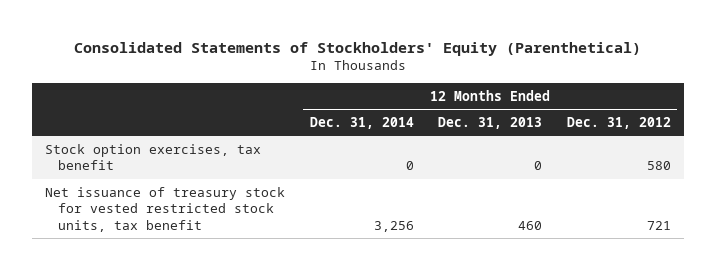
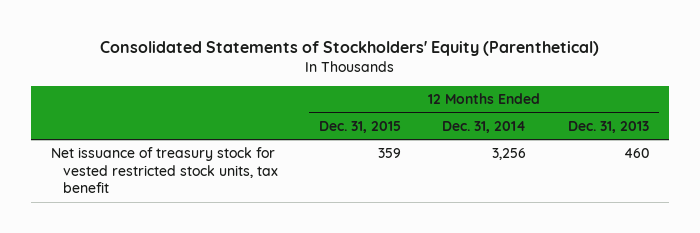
- | 12 Months Ended Dec. 31, 2014 | 12 Months Ended Dec. 31, 2013 | 12 Months Ended Dec. 31, 2012
+ | 12 Months Ended Dec. 31, 2015 | 12 Months Ended Dec. 31, 2014 | 12 Months Ended Dec. 31, 2013
- Stock option exercises, tax benefit | 0 | 0 | 580

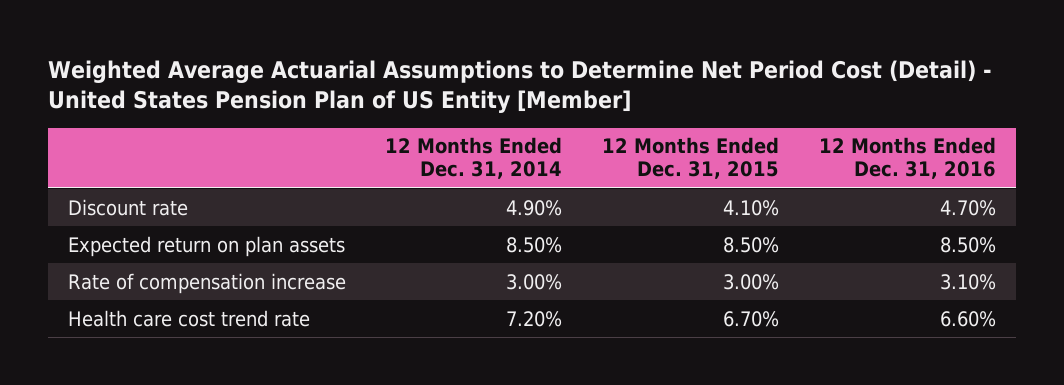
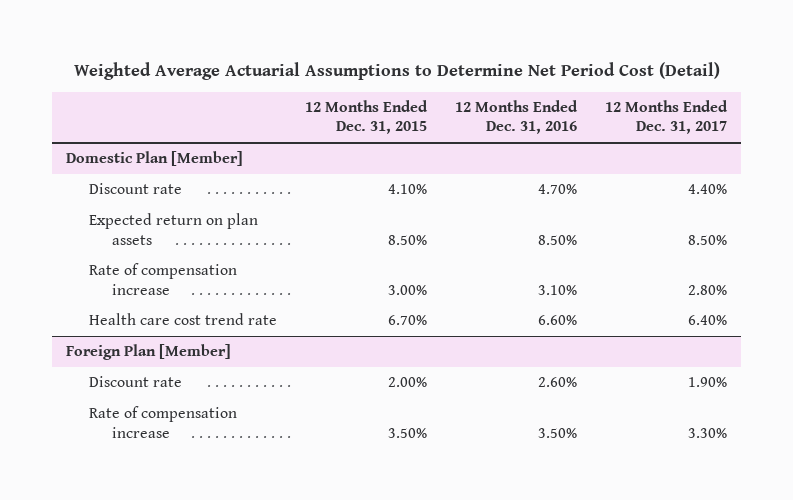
- Weighted Average Actuarial Assumptions to Determine Net Period Cost (Detail) - United States Pension Plan of US Entity [Member]
+ Weighted Average Actuarial Assumptions to Determine Net Period Cost (Detail)
- | 12 Months Ended Dec. 31, 2014 | 12 Months Ended Dec. 31, 2015 | 12 Months Ended Dec. 31, 2016
+ | 12 Months Ended Dec. 31, 2015 | 12 Months Ended Dec. 31, 2016 | 12 Months Ended Dec. 31, 2017
+ Domestic Plan [Member]
+ Foreign Plan [Member]
+ Discount rate | 2.00% | 2.60% | 1.90%
+ Rate of compensation increase | 3.50% | 3.50% | 3.30%

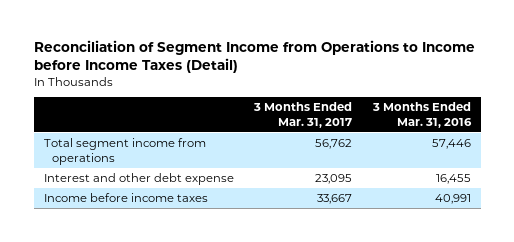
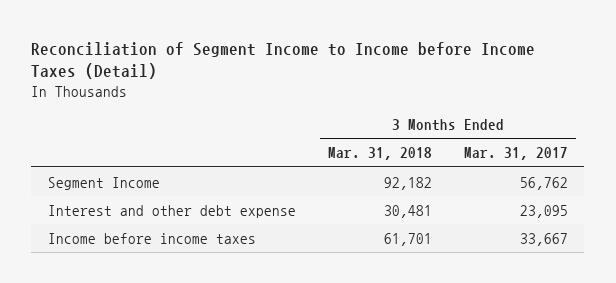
- Reconciliation of Segment Income from Operations to Income before Income Taxes (Detail)
+ Reconciliation of Segment Income to Income before Income Taxes (Detail)
- | 3 Months Ended Mar. 31, 2017 | 3 Months Ended Mar. 31, 2016
+ | 3 Months Ended Mar. 31, 2018 | 3 Months Ended Mar. 31, 2017
- Total segment income from operations | 56,762 | 57,446
+ Segment Income | 92,182 | 56,762

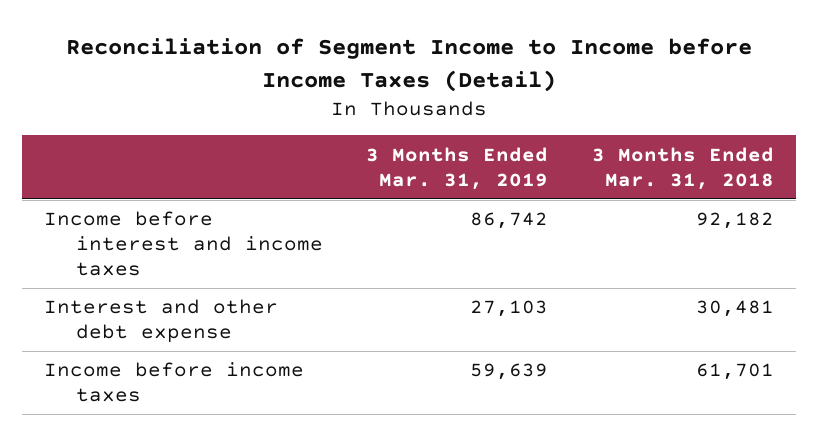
- | 3 Months Ended Mar. 31, 2018 | 3 Months Ended Mar. 31, 2017
+ | 3 Months Ended Mar. 31, 2019 | 3 Months Ended Mar. 31, 2018
- Segment Income | 92,182 | 56,762
+ Income before interest and income taxes | 86,742 | 92,182

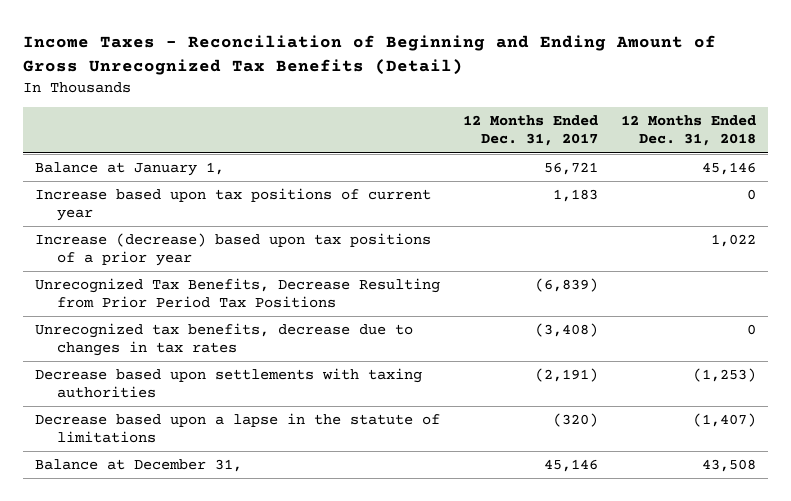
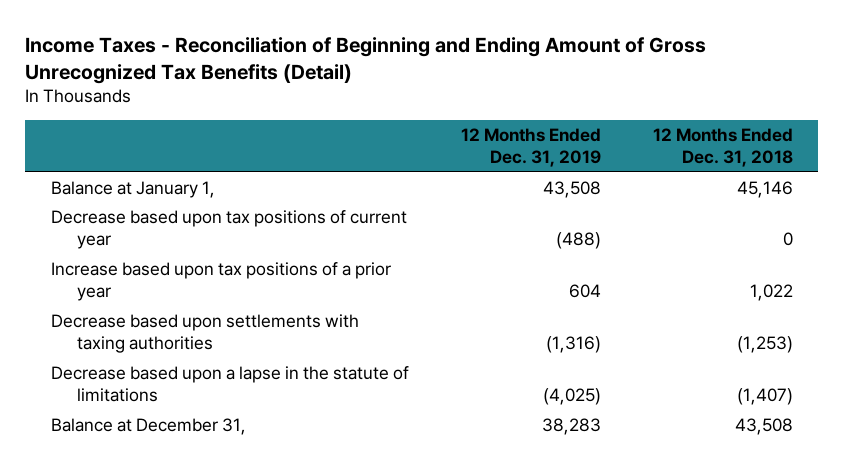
- | 12 Months Ended Dec. 31, 2017 | 12 Months Ended Dec. 31, 2018
+ | 12 Months Ended Dec. 31, 2019 | 12 Months Ended Dec. 31, 2018
- Increase based upon tax positions of current year | 1,183 | 0
- Increase (decrease) based upon tax positions of a prior year | | 1,022
- Unrecognized Tax Benefits, Decrease Resulting from Prior Period Tax Positions | (6,839) |
- Unrecognized tax benefits, decrease due to changes in tax rates | (3,408) | 0
+ Decrease based upon tax positions of current year | (488) | 0
+ Increase based upon tax positions of a prior year | 604 | 1,022

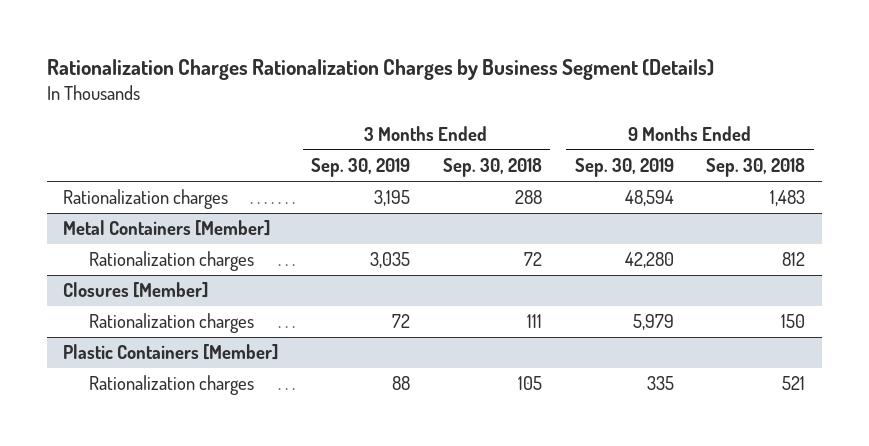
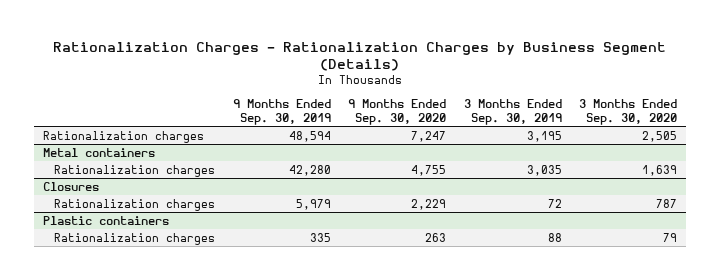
- Rationalization Charges Rationalization Charges by Business Segment (Details)
+ Rationalization Charges - Rationalization Charges by Business Segment (Details)
- | 3 Months Ended Sep. 30, 2019 | 3 Months Ended Sep. 30, 2018 | 9 Months Ended Sep. 30, 2019 | 9 Months Ended Sep. 30, 2018
+ | 9 Months Ended Sep. 30, 2019 | 9 Months Ended Sep. 30, 2020 | 3 Months Ended Sep. 30, 2019 | 3 Months Ended Sep. 30, 2020
- Metal Containers [Member]
+ Metal containers
- Closures [Member]
+ Closures
- Plastic Containers [Member]
+ Plastic containers

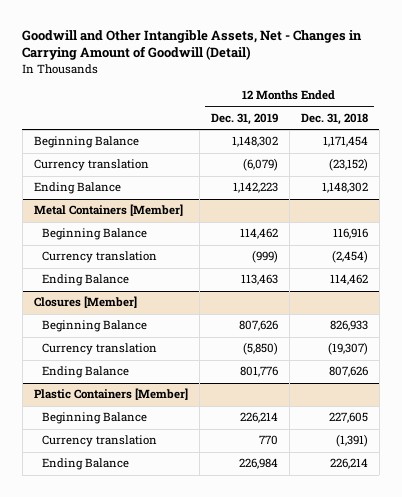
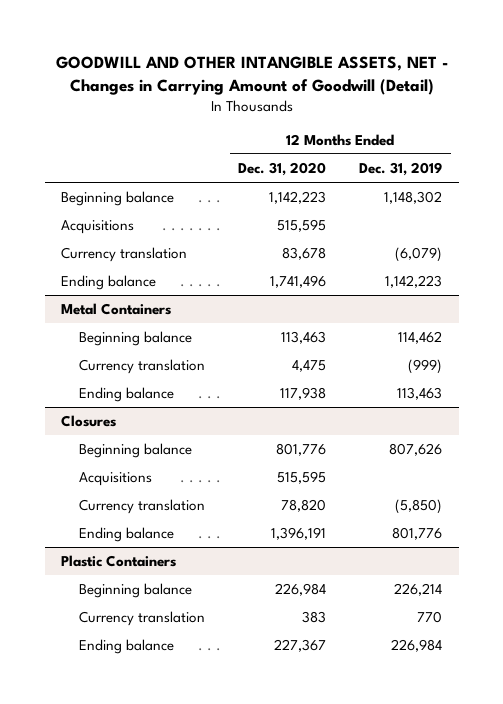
- Goodwill and Other Intangible Assets, Net - Changes in Carrying Amount of Goodwill (Detail)
+ GOODWILL AND OTHER INTANGIBLE ASSETS, NET - Changes in Carrying Amount of Goodwill (Detail)
- | 12 Months Ended Dec. 31, 2019 | 12 Months Ended Dec. 31, 2018
+ | 12 Months Ended Dec. 31, 2020 | 12 Months Ended Dec. 31, 2019
- Beginning Balance | 1,148,302 | 1,171,454
+ Beginning balance | 1,142,223 | 1,148,302
+ Acquisitions | 515,595 |
- Ending Balance | 1,142,223 | 1,148,302
- Metal Containers [Member]
- Beginning Balance | 114,462 | 116,916
+ Ending balance | 1,741,496 | 1,142,223
+ Metal Containers
+ Beginning balance | 113,463 | 114,462
- Ending Balance | 113,463 | 114,462
- Closures [Member]
- Beginning Balance | 807,626 | 826,933
+ Ending balance | 117,938 | 113,463
+ Closures
+ Beginning balance | 801,776 | 807,626
+ Acquisitions | 515,595 |
- Ending Balance | 801,776 | 807,626
- Plastic Containers [Member]
- Beginning Balance | 226,214 | 227,605
+ Ending balance | 1,396,191 | 801,776
+ Plastic Containers
+ Beginning balance | 226,984 | 226,214
- Ending Balance | 226,984 | 226,214
+ Ending balance | 227,367 | 226,984

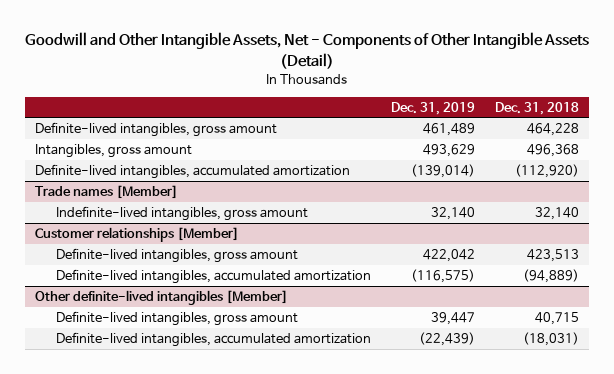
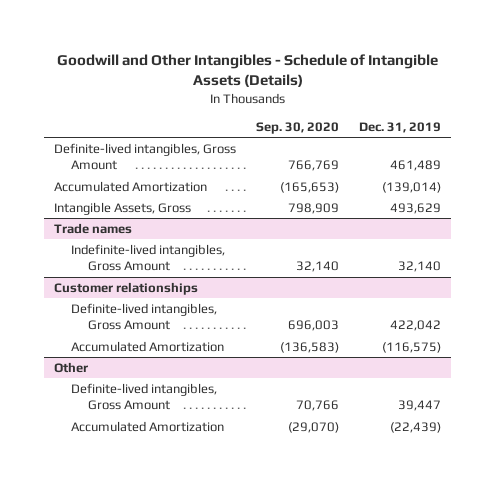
- Goodwill and Other Intangible Assets, Net - Components of Other Intangible Assets (Detail)
+ Goodwill and Other Intangibles - Schedule of Intangible Assets (Details)
- | Dec. 31, 2019 | Dec. 31, 2018
+ | Sep. 30, 2020 | Dec. 31, 2019
- Definite-lived intangibles, gross amount | 461,489 | 464,228
- Intangibles, gross amount | 493,629 | 496,368
- Definite-lived intangibles, accumulated amortization | (139,014) | (112,920)
- Trade names [Member]
- Indefinite-lived intangibles, gross amount | 32,140 | 32,140
- Customer relationships [Member]
- Definite-lived intangibles, gross amount | 422,042 | 423,513
- Definite-lived intangibles, accumulated amortization | (116,575) | (94,889)
- Other definite-lived intangibles [Member]
- Definite-lived intangibles, gross amount | 39,447 | 40,715
- Definite-lived intangibles, accumulated amortization | (22,439) | (18,031)
+ Definite-lived intangibles, Gross Amount | 766,769 | 461,489
+ Accumulated Amortization | (165,653) | (139,014)
+ Intangible Assets, Gross | 798,909 | 493,629
+ Trade names
+ Indefinite-lived intangibles, Gross Amount | 32,140 | 32,140
+ Customer relationships
+ Definite-lived intangibles, Gross Amount | 696,003 | 422,042
+ Accumulated Amortization | (136,583) | (116,575)
+ Other
+ Definite-lived intangibles, Gross Amount | 70,766 | 39,447
+ Accumulated Amortization | (29,070) | (22,439)

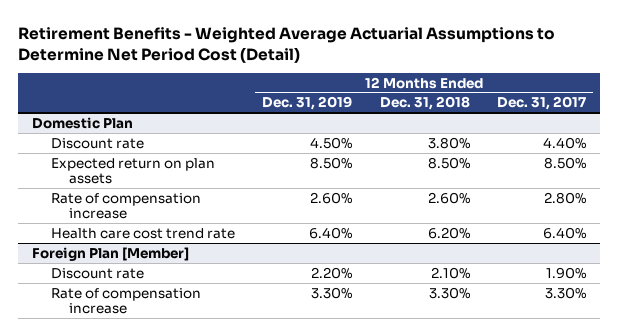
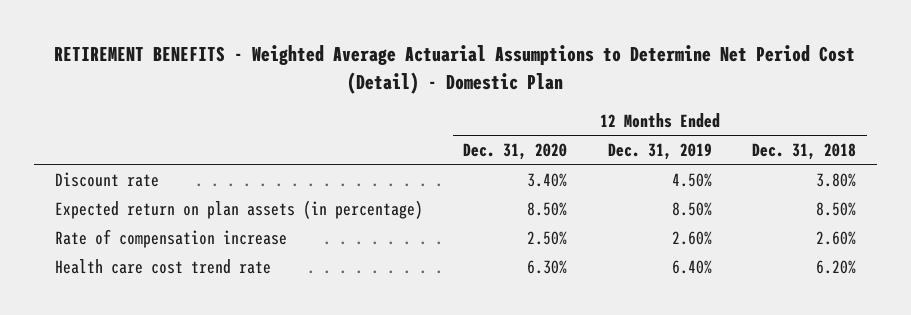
- Retirement Benefits - Weighted Average Actuarial Assumptions to Determine Net Period Cost (Detail)
+ RETIREMENT BENEFITS - Weighted Average Actuarial Assumptions to Determine Net Period Cost (Detail) - Domestic Plan
- | 12 Months Ended Dec. 31, 2019 | 12 Months Ended Dec. 31, 2018 | 12 Months Ended Dec. 31, 2017
+ | 12 Months Ended Dec. 31, 2020 | 12 Months Ended Dec. 31, 2019 | 12 Months Ended Dec. 31, 2018
- Domestic Plan
- Expected return on plan assets | 8.50% | 8.50% | 8.50%
+ Expected return on plan assets (in percentage) | 8.50% | 8.50% | 8.50%
- Foreign Plan [Member]
- Discount rate | 2.20% | 2.10% | 1.90%
- Rate of compensation increase | 3.30% | 3.30% | 3.30%

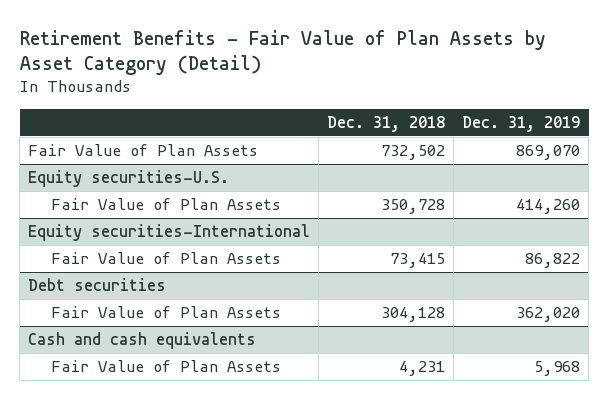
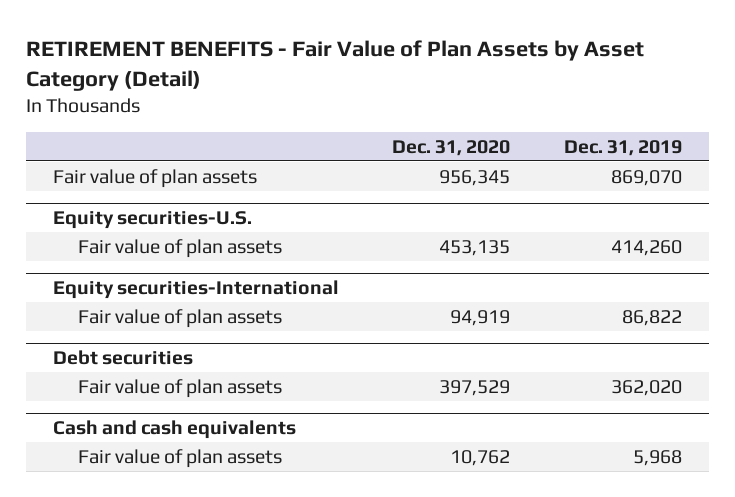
- Retirement Benefits - Fair Value of Plan Assets by Asset Category (Detail)
+ RETIREMENT BENEFITS - Fair Value of Plan Assets by Asset Category (Detail)
- | Dec. 31, 2018 | Dec. 31, 2019
+ | Dec. 31, 2020 | Dec. 31, 2019
- Fair Value of Plan Assets | 732,502 | 869,070
+ Fair value of plan assets | 956,345 | 869,070
@ Equity securities-U.S.
- Fair Value of Plan Assets | 350,728 | 414,260
+ Fair value of plan assets | 453,135 | 414,260
@ Equity securities-International
- Fair Value of Plan Assets | 73,415 | 86,822
+ Fair value of plan assets | 94,919 | 86,822
@ Debt securities
- Fair Value of Plan Assets | 304,128 | 362,020
+ Fair value of plan assets | 397,529 | 362,020
@ Cash and cash equivalents
- Fair Value of Plan Assets | 4,231 | 5,968
+ Fair value of plan assets | 10,762 | 5,968

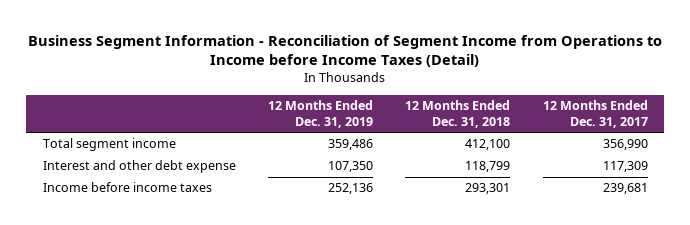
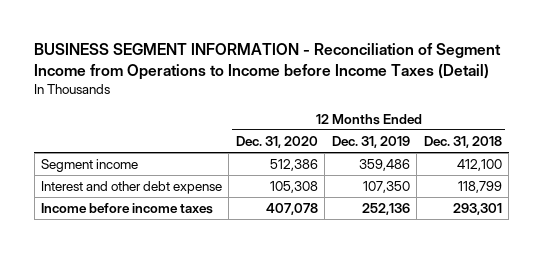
- Business Segment Information - Reconciliation of Segment Income from Operations to Income before Income Taxes (Detail)
+ BUSINESS SEGMENT INFORMATION - Reconciliation of Segment Income from Operations to Income before Income Taxes (Detail)
- | 12 Months Ended Dec. 31, 2019 | 12 Months Ended Dec. 31, 2018 | 12 Months Ended Dec. 31, 2017
+ | 12 Months Ended Dec. 31, 2020 | 12 Months Ended Dec. 31, 2019 | 12 Months Ended Dec. 31, 2018
- Total segment income | 359,486 | 412,100 | 356,990
+ Segment income | 512,386 | 359,486 | 412,100

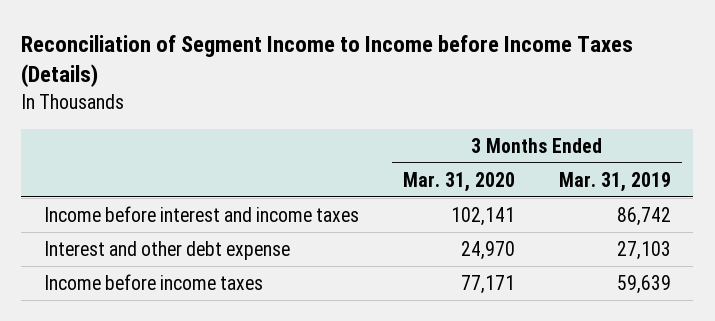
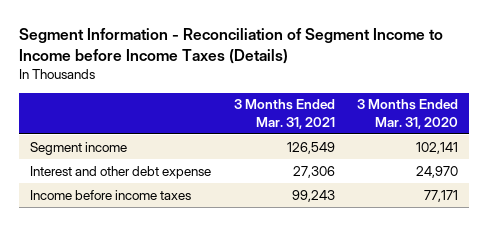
- Reconciliation of Segment Income to Income before Income Taxes (Details)
+ Segment Information - Reconciliation of Segment Income to Income before Income Taxes (Details)
- | 3 Months Ended Mar. 31, 2020 | 3 Months Ended Mar. 31, 2019
+ | 3 Months Ended Mar. 31, 2021 | 3 Months Ended Mar. 31, 2020
- Income before interest and income taxes | 102,141 | 86,742
+ Segment income | 126,549 | 102,141

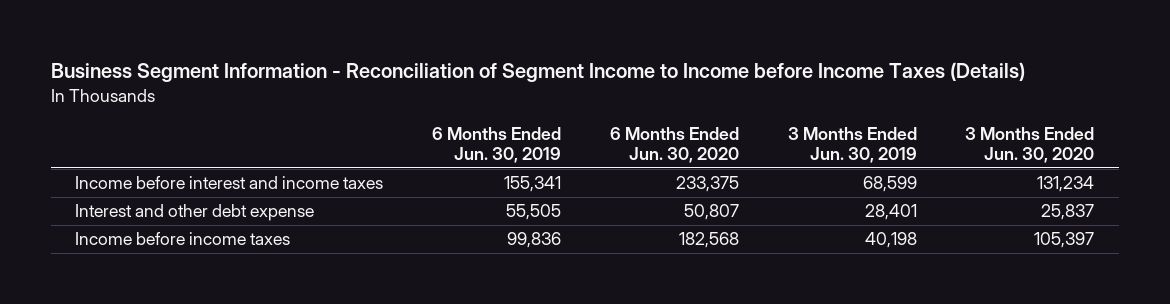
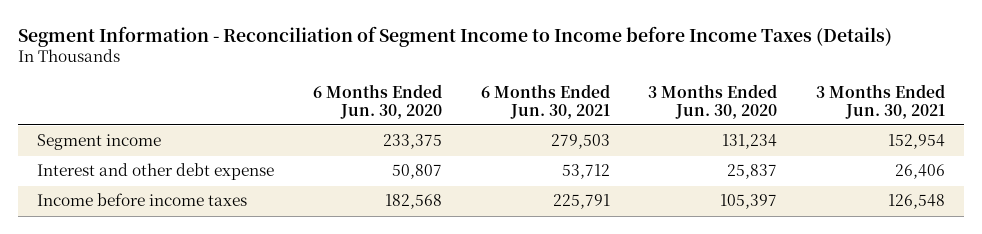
- Business Segment Information - Reconciliation of Segment Income to Income before Income Taxes (Details)
+ Segment Information - Reconciliation of Segment Income to Income before Income Taxes (Details)
- | 6 Months Ended Jun. 30, 2019 | 6 Months Ended Jun. 30, 2020 | 3 Months Ended Jun. 30, 2019 | 3 Months Ended Jun. 30, 2020
+ | 6 Months Ended Jun. 30, 2020 | 6 Months Ended Jun. 30, 2021 | 3 Months Ended Jun. 30, 2020 | 3 Months Ended Jun. 30, 2021
- Income before interest and income taxes | 155,341 | 233,375 | 68,599 | 131,234
+ Segment income | 233,375 | 279,503 | 131,234 | 152,954

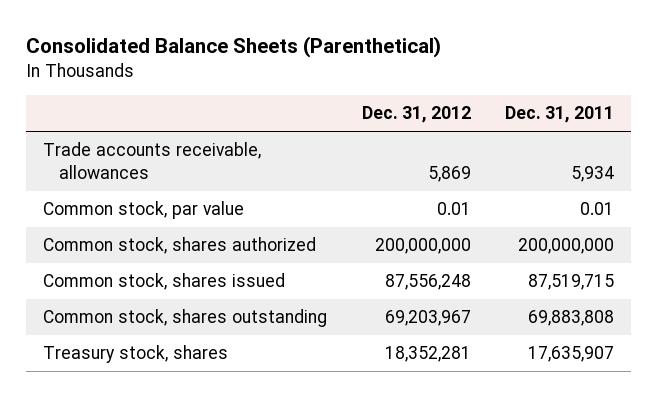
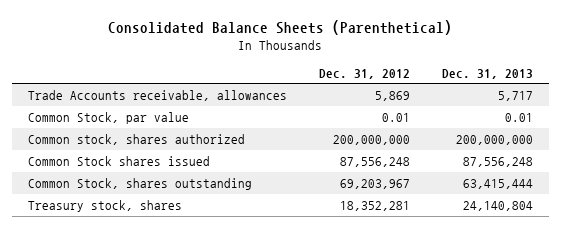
- | Dec. 31, 2012 | Dec. 31, 2011
+ | Dec. 31, 2012 | Dec. 31, 2013
- Trade accounts receivable, allowances | 5,869 | 5,934
- Common stock, par value | 0.01 | 0.01
+ Trade Accounts receivable, allowances | 5,869 | 5,717
+ Common Stock, par value | 0.01 | 0.01
- Common stock, shares issued | 87,556,248 | 87,519,715
- Common stock, shares outstanding | 69,203,967 | 69,883,808
+ Common Stock shares issued | 87,556,248 | 87,556,248
+ Common Stock, shares outstanding | 69,203,967 | 63,415,444

